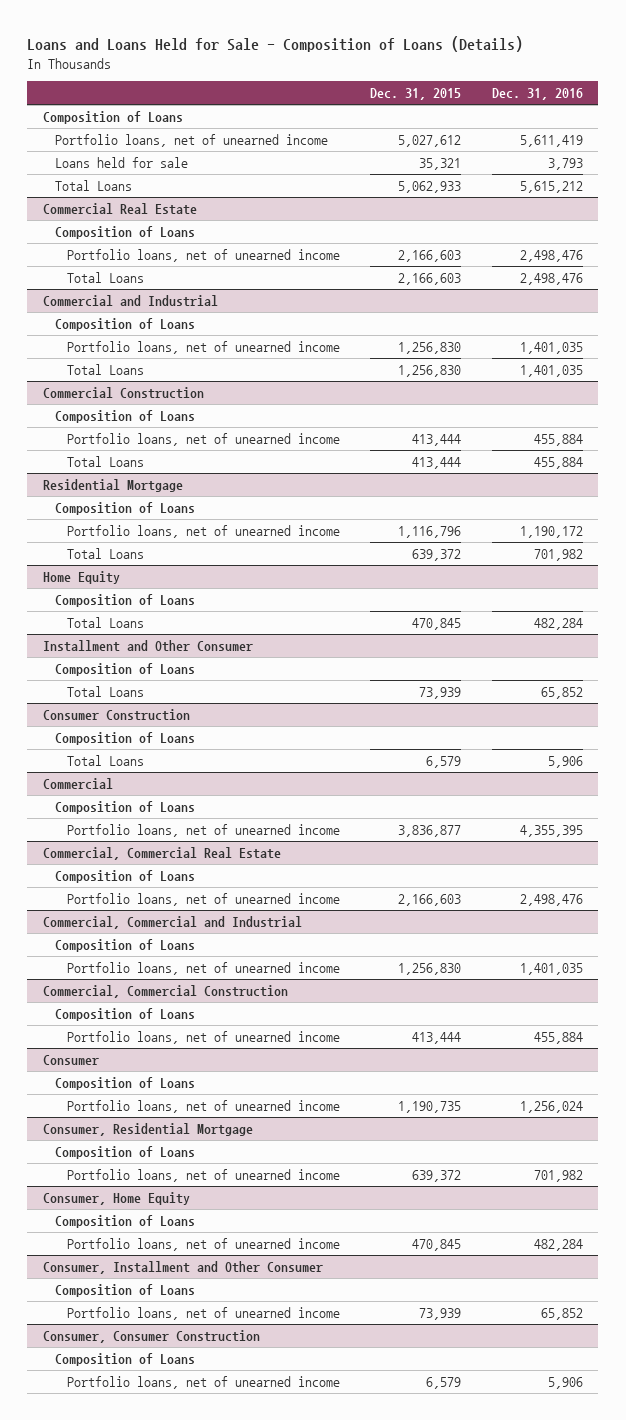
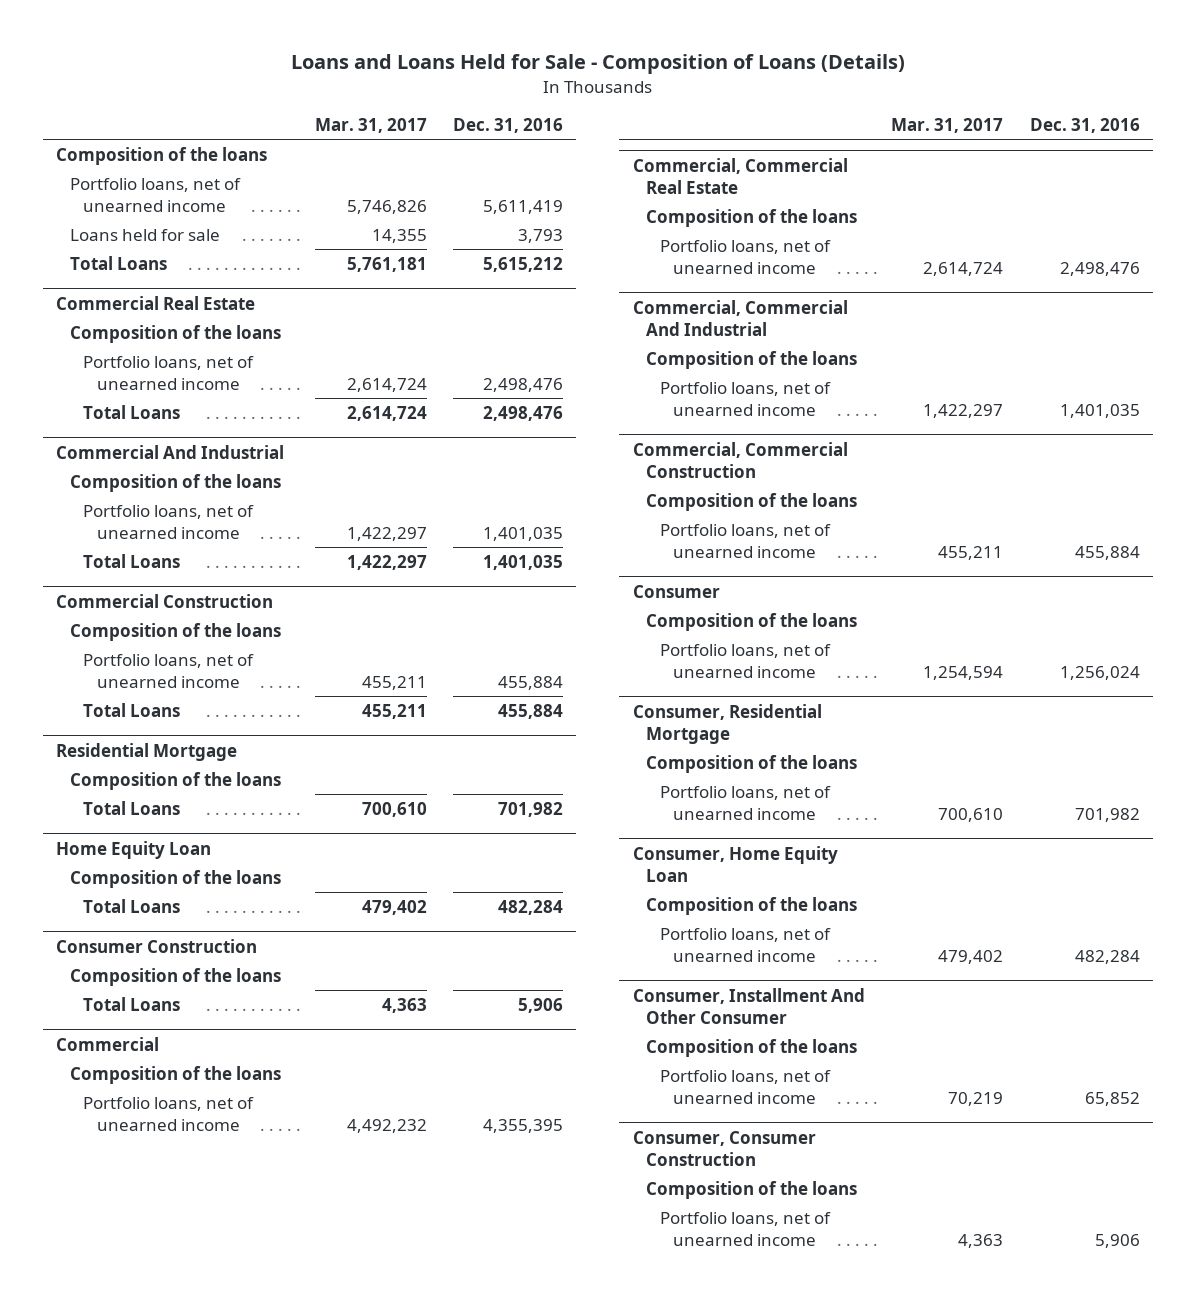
- | Dec. 31, 2015 | Dec. 31, 2016
+ | Mar. 31, 2017 | Dec. 31, 2016
- Composition of Loans
+ Composition of the loans
@ Commercial Real Estate
- Composition of Loans
+ Composition of the loans
- Commercial and Industrial
- Composition of Loans
+ Commercial And Industrial
+ Composition of the loans
@ Commercial Construction
- Composition of Loans
+ Composition of the loans
@ Residential Mortgage
- Composition of Loans
- Portfolio loans, net of unearned income | 1,116,796 | 1,190,172
+ Composition of the loans
- Home Equity
- Composition of Loans
+ Home Equity Loan
+ Composition of the loans
- Installment and Other Consumer
- Composition of Loans
- Total Loans | 73,939 | 65,852
@ Consumer Construction
- Composition of Loans
+ Composition of the loans
@ Commercial
- Composition of Loans
+ Composition of the loans
@ Commercial, Commercial Real Estate
- Composition of Loans
+ Composition of the loans
- Commercial, Commercial and Industrial
- Composition of Loans
+ Commercial, Commercial And Industrial
+ Composition of the loans
@ Commercial, Commercial Construction
- Composition of Loans
+ Composition of the loans
@ Consumer
- Composition of Loans
+ Composition of the loans
@ Consumer, Residential Mortgage
- Composition of Loans
+ Composition of the loans
- Consumer, Home Equity
- Composition of Loans
+ Consumer, Home Equity Loan
+ Composition of the loans
- Consumer, Installment and Other Consumer
- Composition of Loans
+ Consumer, Installment And Other Consumer
+ Composition of the loans
@ Consumer, Consumer Construction
- Composition of Loans
+ Composition of the loans

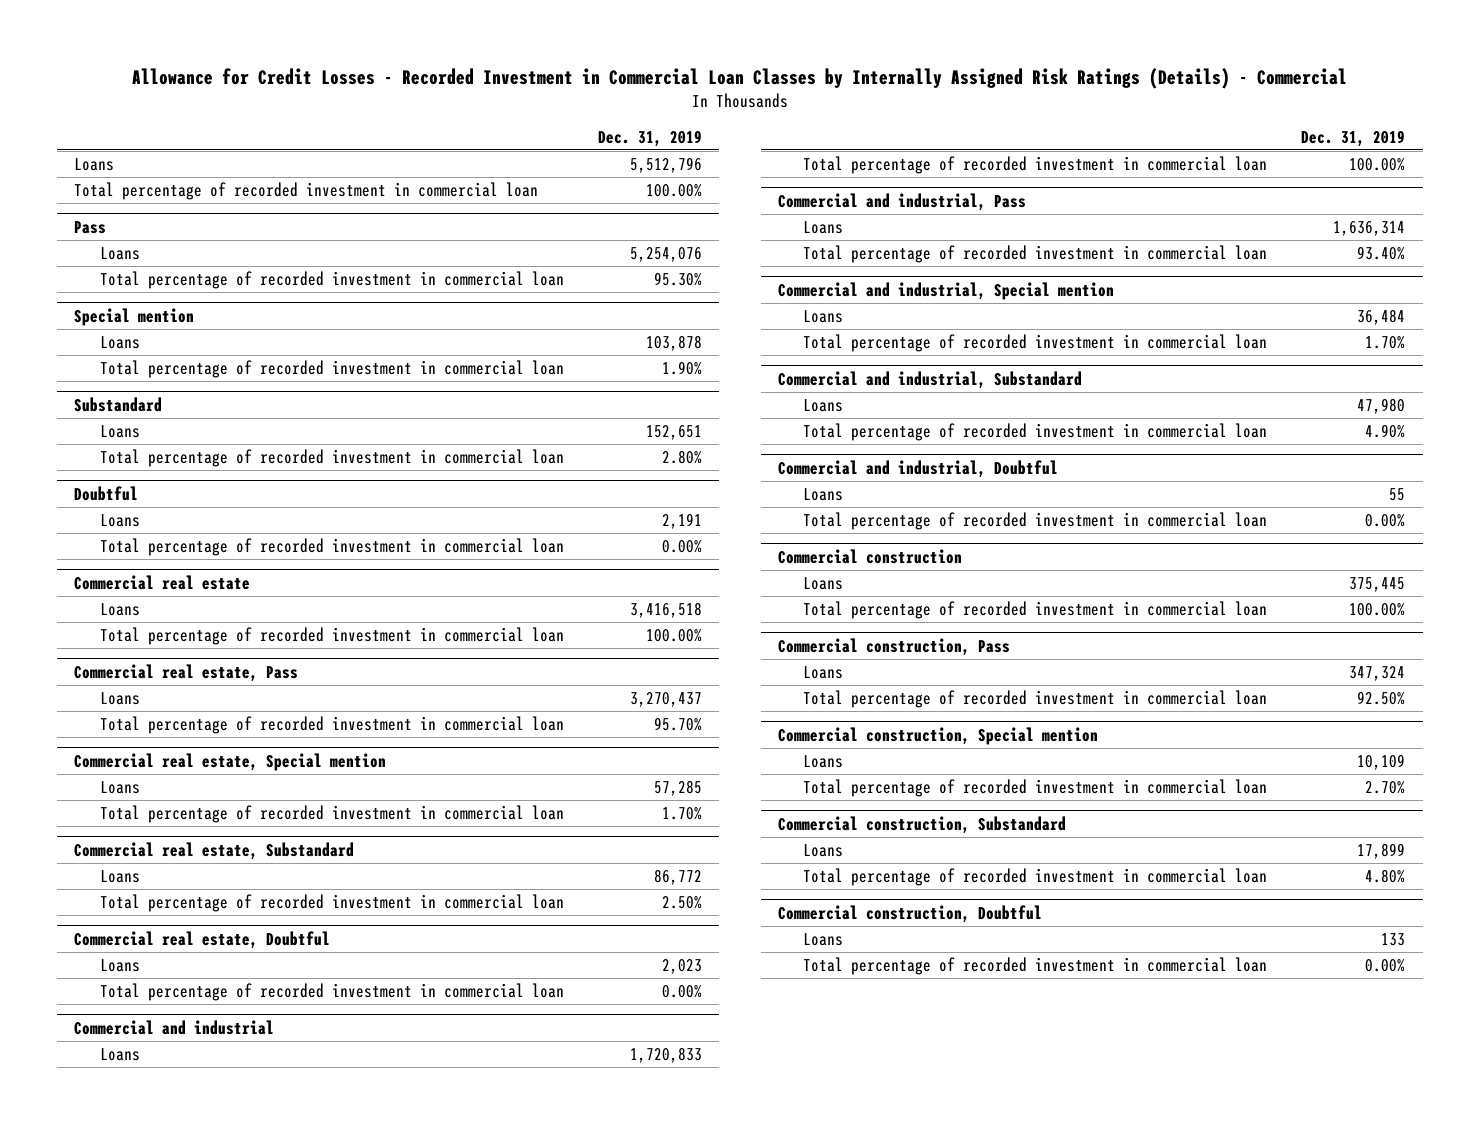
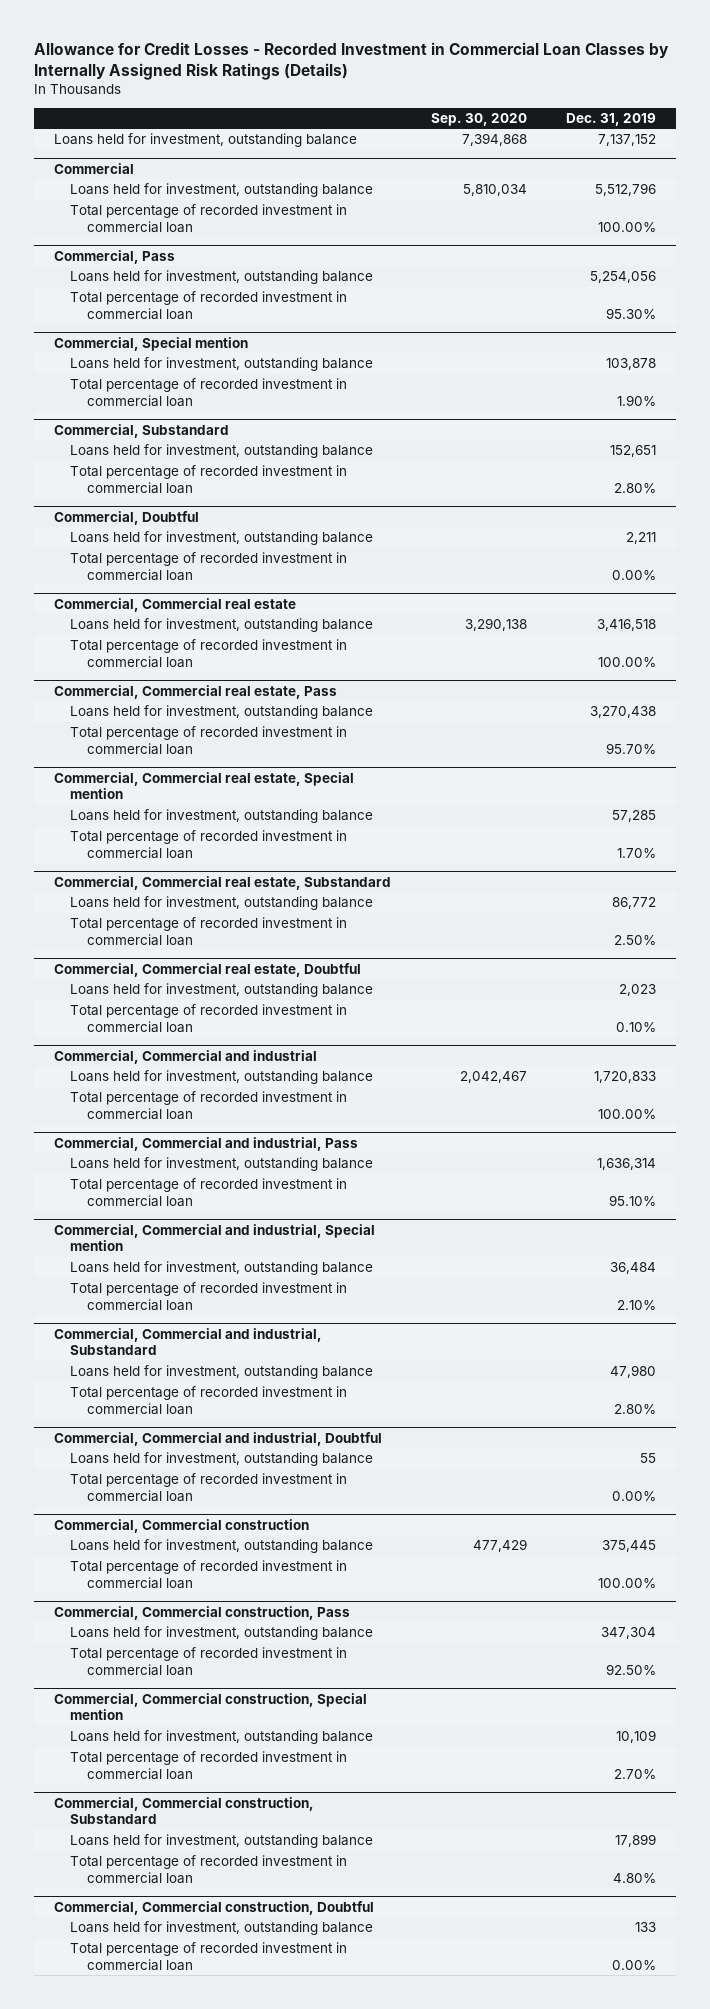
- Allowance for Credit Losses - Recorded Investment in Commercial Loan Classes by Internally Assigned Risk Ratings (Details) - Commercial
+ Allowance for Credit Losses - Recorded Investment in Commercial Loan Classes by Internally Assigned Risk Ratings (Details)
- | Dec. 31, 2019
+ | Sep. 30, 2020 | Dec. 31, 2019
- Loans | 5,512,796
+ Loans held for investment, outstanding balance | 7,394,868 | 7,137,152
+ Commercial
+ Loans held for investment, outstanding balance | 5,810,034 | 5,512,796
- Pass
- Loans | 5,254,076
+ Commercial, Pass
+ Loans held for investment, outstanding balance | | 5,254,056
- Special mention
- Loans | 103,878
+ Commercial, Special mention
+ Loans held for investment, outstanding balance | | 103,878
- Substandard
- Loans | 152,651
+ Commercial, Substandard
+ Loans held for investment, outstanding balance | | 152,651
- Doubtful
- Loans | 2,191
+ Commercial, Doubtful
+ Loans held for investment, outstanding balance | | 2,211
- Commercial real estate
- Loans | 3,416,518
+ Commercial, Commercial real estate
+ Loans held for investment, outstanding balance | 3,290,138 | 3,416,518
- Commercial real estate, Pass
- Loans | 3,270,437
+ Commercial, Commercial real estate, Pass
+ Loans held for investment, outstanding balance | | 3,270,438
- Commercial real estate, Special mention
- Loans | 57,285
+ Commercial, Commercial real estate, Special mention
+ Loans held for investment, outstanding balance | | 57,285
- Commercial real estate, Substandard
- Loans | 86,772
+ Commercial, Commercial real estate, Substandard
+ Loans held for investment, outstanding balance | | 86,772
- Commercial real estate, Doubtful
- Loans | 2,023
- Total percentage of recorded investment in commercial loan | 0.00%
- Commercial and industrial
- Loans | 1,720,833
+ Commercial, Commercial real estate, Doubtful
+ Loans held for investment, outstanding balance | | 2,023
+ Total percentage of recorded investment in commercial loan | | 0.10%
+ Commercial, Commercial and industrial
+ Loans held for investment, outstanding balance | 2,042,467 | 1,720,833
- Commercial and industrial, Pass
- Loans | 1,636,314
- Total percentage of recorded investment in commercial loan | 93.40%
- Commercial and industrial, Special mention
- Loans | 36,484
- Total percentage of recorded investment in commercial loan | 1.70%
- Commercial and industrial, Substandard
- Loans | 47,980
- Total percentage of recorded investment in commercial loan | 4.90%
- Commercial and industrial, Doubtful
- Loans | 55
+ Commercial, Commercial and industrial, Pass
+ Loans held for investment, outstanding balance | | 1,636,314
+ Total percentage of recorded investment in commercial loan | | 95.10%
+ Commercial, Commercial and industrial, Special mention
+ Loans held for investment, outstanding balance | | 36,484
+ Total percentage of recorded investment in commercial loan | | 2.10%
+ Commercial, Commercial and industrial, Substandard
+ Loans held for investment, outstanding balance | | 47,980
+ Total percentage of recorded investment in commercial loan | | 2.80%
+ Commercial, Commercial and industrial, Doubtful
+ Loans held for investment, outstanding balance | | 55
- Commercial construction
- Loans | 375,445
+ Commercial, Commercial construction
+ Loans held for investment, outstanding balance | 477,429 | 375,445
- Commercial construction, Pass
- Loans | 347,324
+ Commercial, Commercial construction, Pass
+ Loans held for investment, outstanding balance | | 347,304
- Commercial construction, Special mention
- Loans | 10,109
+ Commercial, Commercial construction, Special mention
+ Loans held for investment, outstanding balance | | 10,109
- Commercial construction, Substandard
- Loans | 17,899
+ Commercial, Commercial construction, Substandard
+ Loans held for investment, outstanding balance | | 17,899
- Commercial construction, Doubtful
- Loans | 133
+ Commercial, Commercial construction, Doubtful
+ Loans held for investment, outstanding balance | | 133

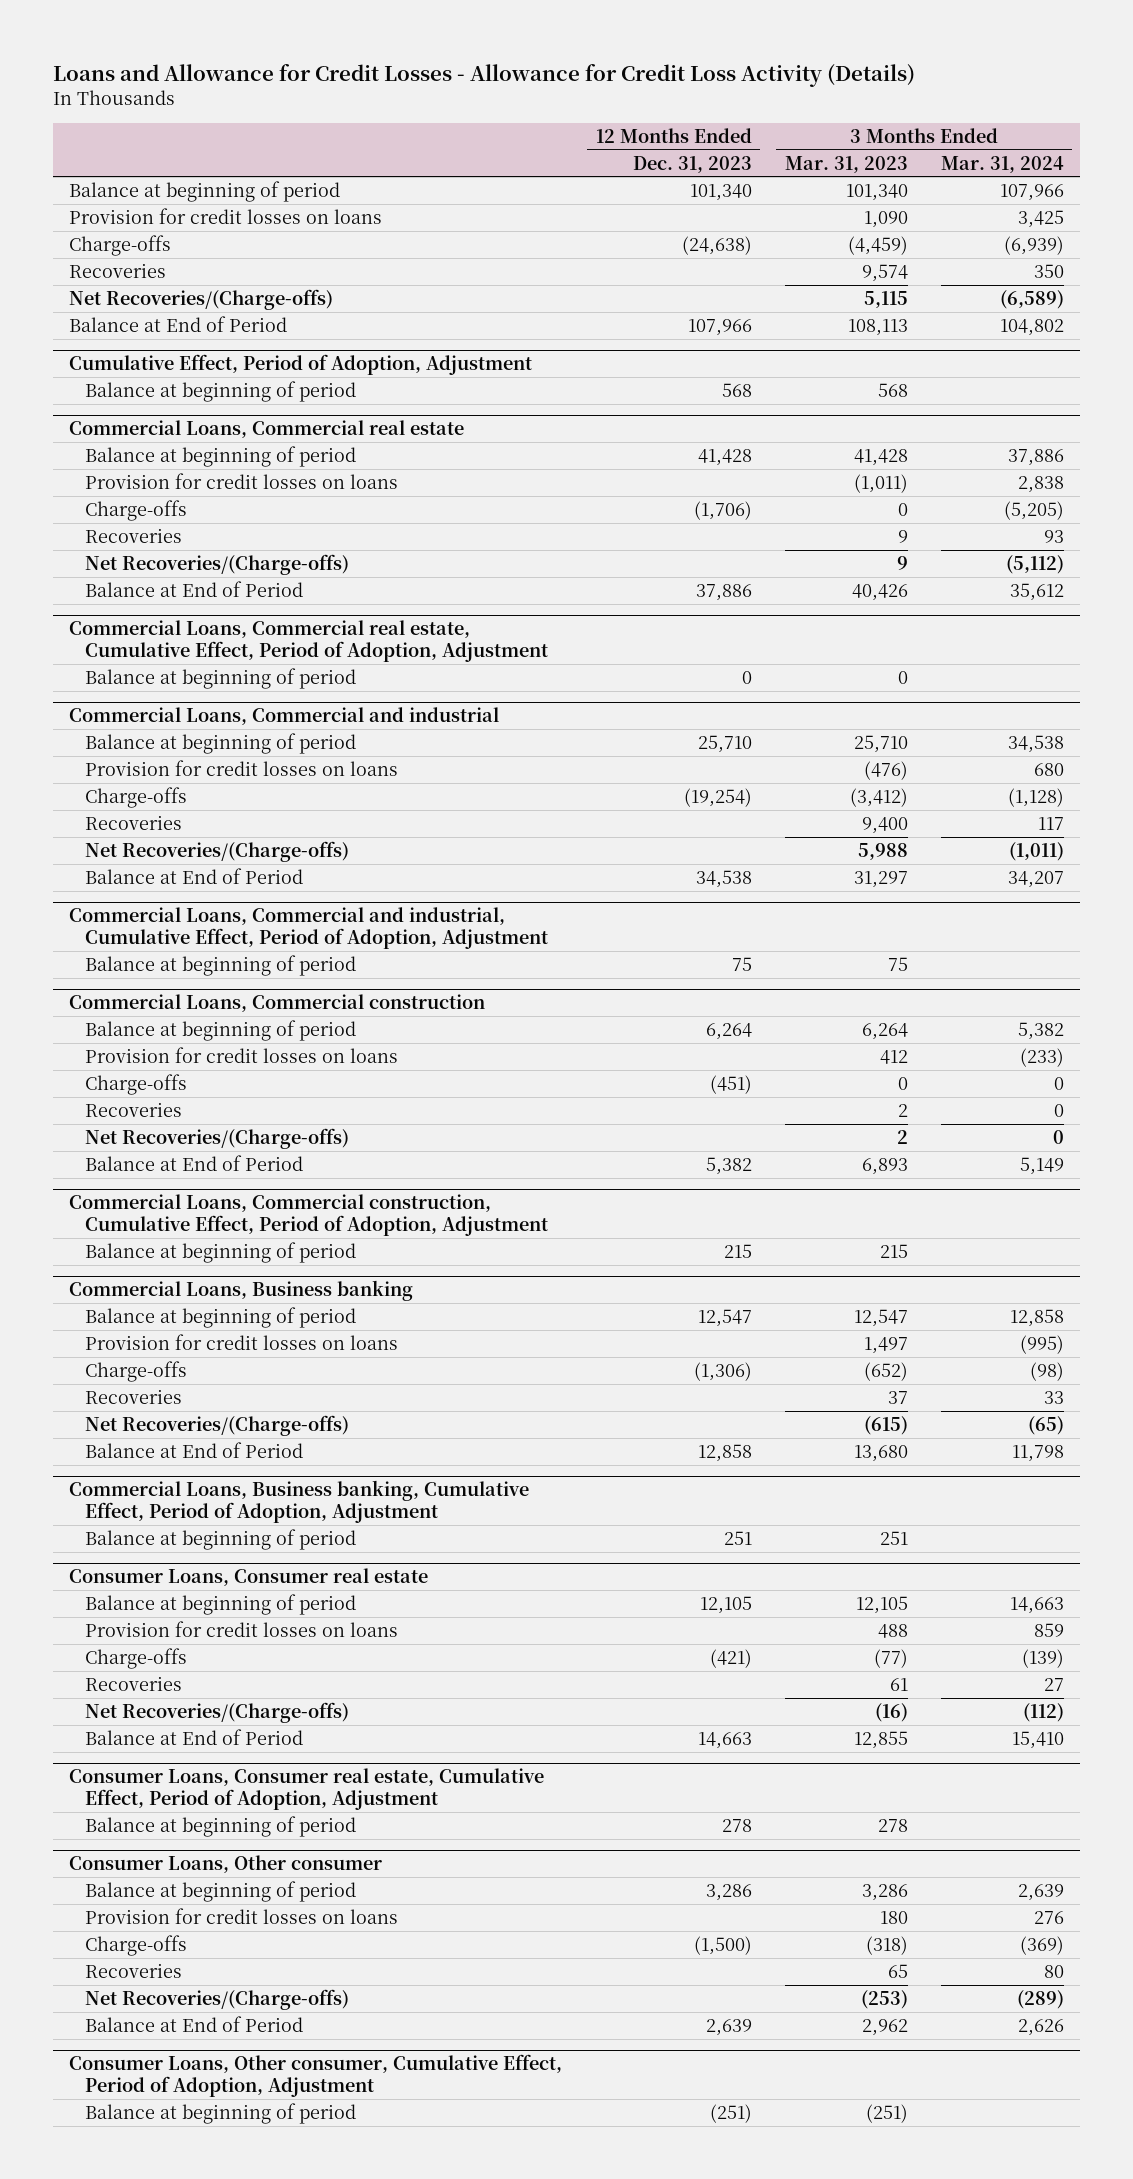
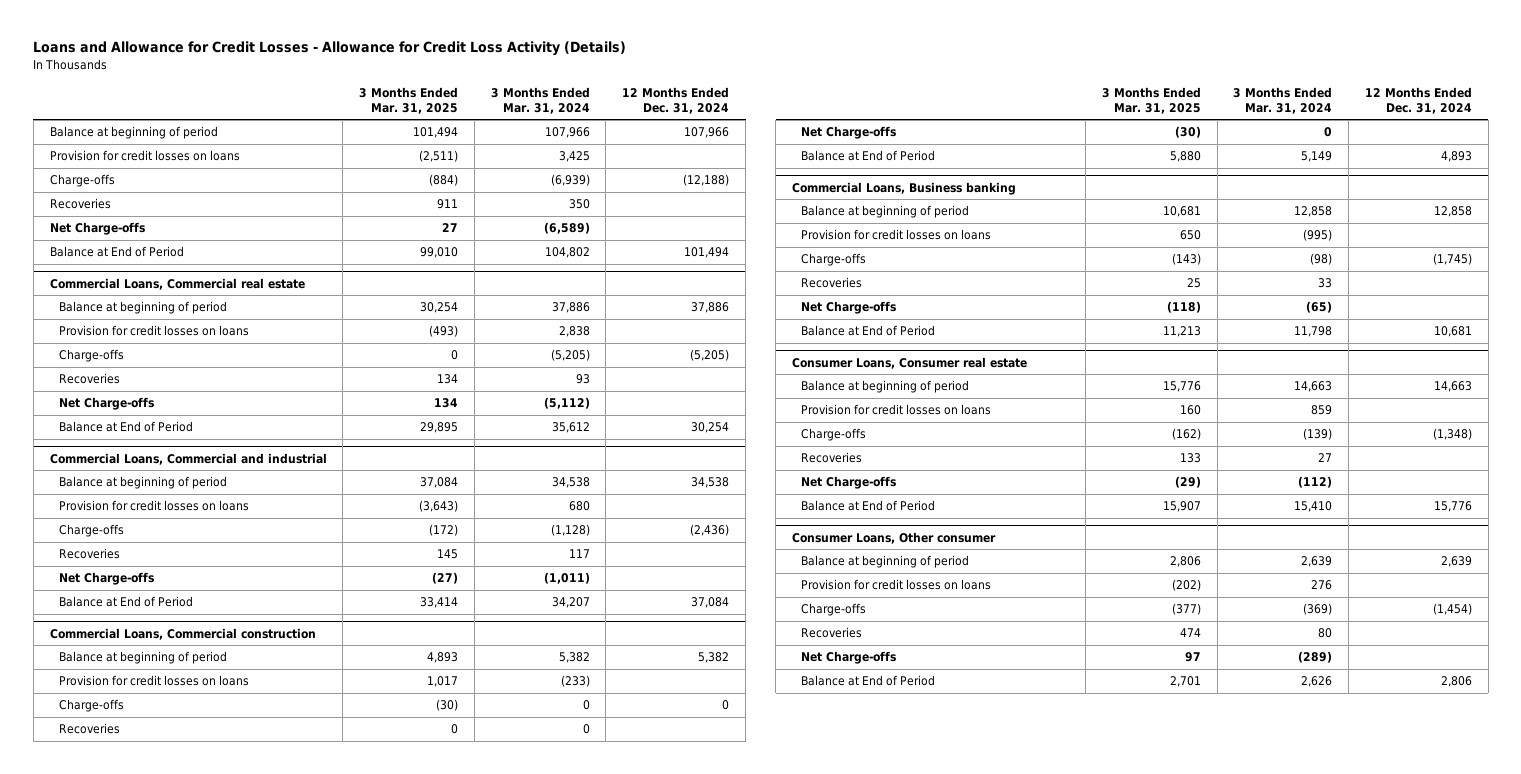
- | 12 Months Ended Dec. 31, 2023 | 3 Months Ended Mar. 31, 2023 | 3 Months Ended Mar. 31, 2024
+ | 3 Months Ended Mar. 31, 2025 | 3 Months Ended Mar. 31, 2024 | 12 Months Ended Dec. 31, 2024
- Net Recoveries/(Charge-offs) | | 5,115 | (6,589)
+ Net Charge-offs | 27 | (6,589) |
- Cumulative Effect, Period of Adoption, Adjustment
- Balance at beginning of period | 568 | 568 |
@ Commercial Loans, Commercial real estate
- Net Recoveries/(Charge-offs) | | 9 | (5,112)
+ Net Charge-offs | 134 | (5,112) |
- Commercial Loans, Commercial real estate, Cumulative Effect, Period of Adoption, Adjustment
- Balance at beginning of period | 0 | 0 |
@ Commercial Loans, Commercial and industrial
- Net Recoveries/(Charge-offs) | | 5,988 | (1,011)
+ Net Charge-offs | (27) | (1,011) |
- Commercial Loans, Commercial and industrial, Cumulative Effect, Period of Adoption, Adjustment
- Balance at beginning of period | 75 | 75 |
@ Commercial Loans, Commercial construction
- Net Recoveries/(Charge-offs) | | 2 | 0
+ Net Charge-offs | (30) | 0 |
- Commercial Loans, Commercial construction, Cumulative Effect, Period of Adoption, Adjustment
- Balance at beginning of period | 215 | 215 |
@ Commercial Loans, Business banking
- Net Recoveries/(Charge-offs) | | (615) | (65)
+ Net Charge-offs | (118) | (65) |
- Commercial Loans, Business banking, Cumulative Effect, Period of Adoption, Adjustment
- Balance at beginning of period | 251 | 251 |
@ Consumer Loans, Consumer real estate
- Net Recoveries/(Charge-offs) | | (16) | (112)
+ Net Charge-offs | (29) | (112) |
- Consumer Loans, Consumer real estate, Cumulative Effect, Period of Adoption, Adjustment
- Balance at beginning of period | 278 | 278 |
@ Consumer Loans, Other consumer
- Net Recoveries/(Charge-offs) | | (253) | (289)
+ Net Charge-offs | 97 | (289) |
- Consumer Loans, Other consumer, Cumulative Effect, Period of Adoption, Adjustment
- Balance at beginning of period | (251) | (251) |

